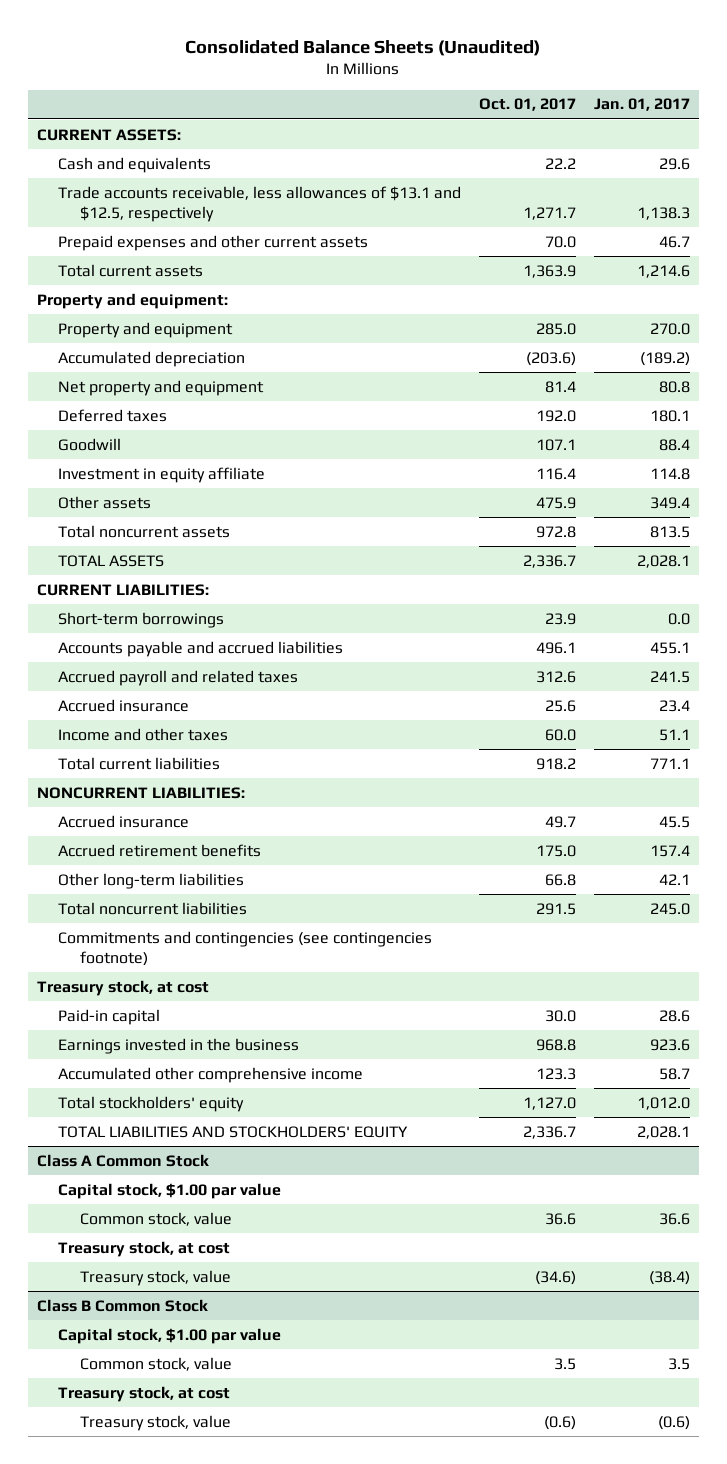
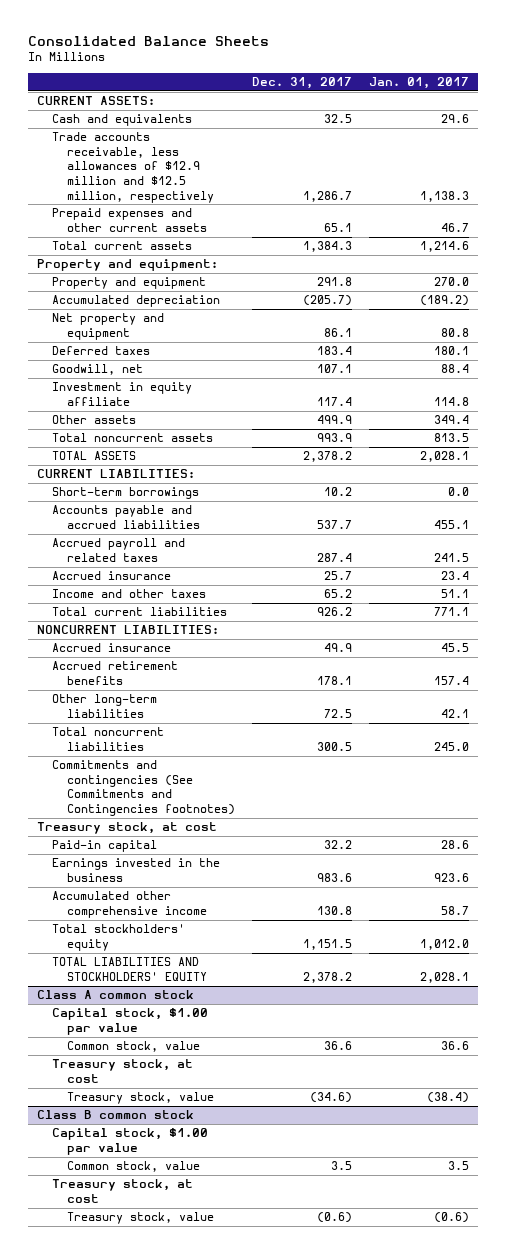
- Consolidated Balance Sheets (Unaudited)
+ Consolidated Balance Sheets
- | Oct. 01, 2017 | Jan. 01, 2017
+ | Dec. 31, 2017 | Jan. 01, 2017
- Trade accounts receivable, less allowances of $13.1 and $12.5, respectively | 1,271.7 | 1,138.3
+ Trade accounts receivable, less allowances of $12.9 million and $12.5 million, respectively | 1,286.7 | 1,138.3
- Goodwill | 107.1 | 88.4
+ Goodwill, net | 107.1 | 88.4
- Commitments and contingencies (see contingencies footnote)
+ Commitments and contingencies (See Commitments and Contingencies footnotes)
- Class A Common Stock
+ Class A common stock
- Class B Common Stock
+ Class B common stock

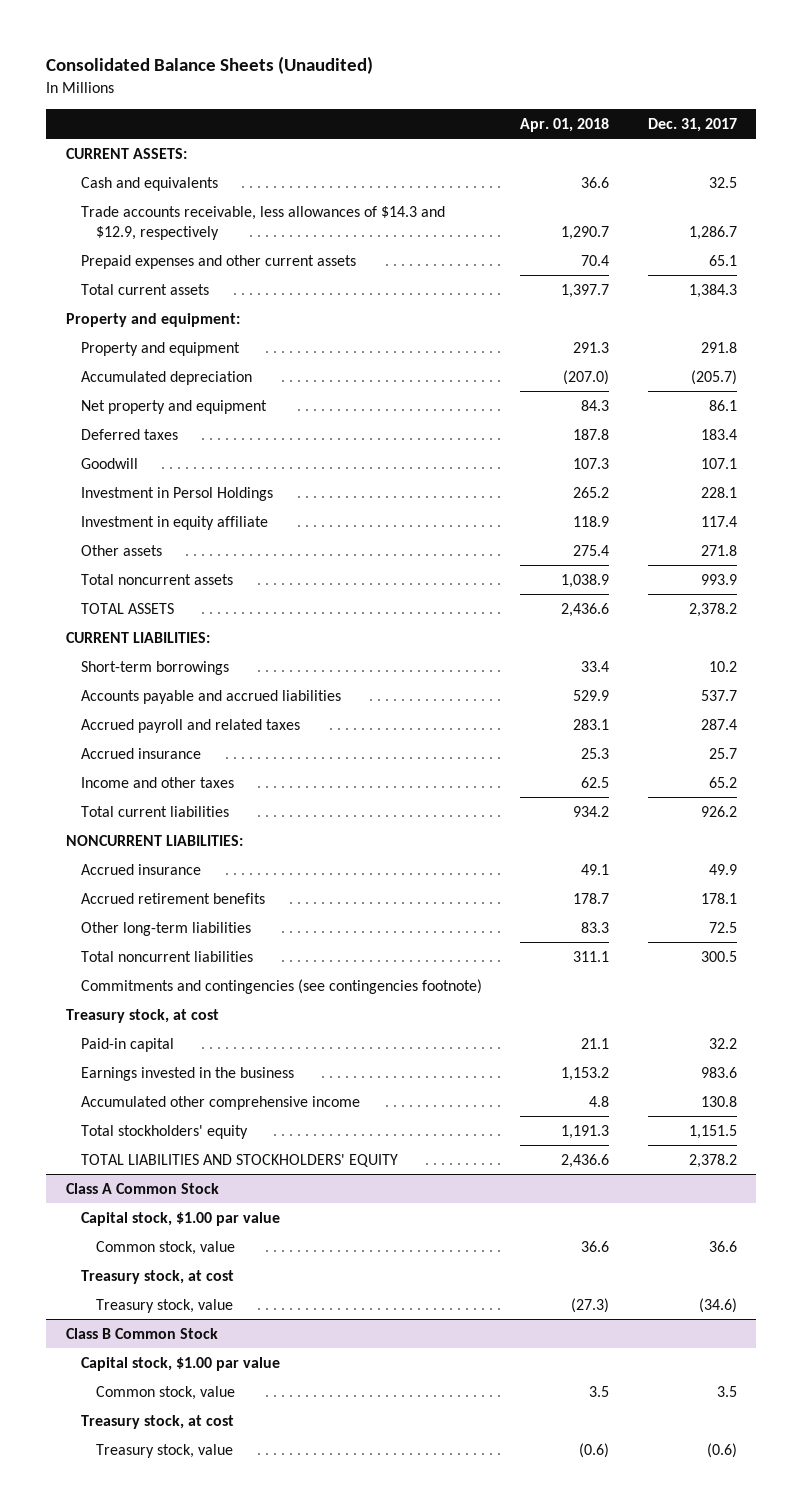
- Consolidated Balance Sheets
+ Consolidated Balance Sheets (Unaudited)
- | Dec. 31, 2017 | Jan. 01, 2017
+ | Apr. 01, 2018 | Dec. 31, 2017
- Trade accounts receivable, less allowances of $12.9 million and $12.5 million, respectively | 1,286.7 | 1,138.3
+ Trade accounts receivable, less allowances of $14.3 and $12.9, respectively | 1,290.7 | 1,286.7
- Goodwill, net | 107.1 | 88.4
+ Goodwill | 107.3 | 107.1
+ Investment in Persol Holdings | 265.2 | 228.1
- Other assets | 499.9 | 349.4
+ Other assets | 275.4 | 271.8
- Commitments and contingencies (See Commitments and Contingencies footnotes)
+ Commitments and contingencies (see contingencies footnote)
- Class A common stock
+ Class A Common Stock
- Class B common stock
+ Class B Common Stock

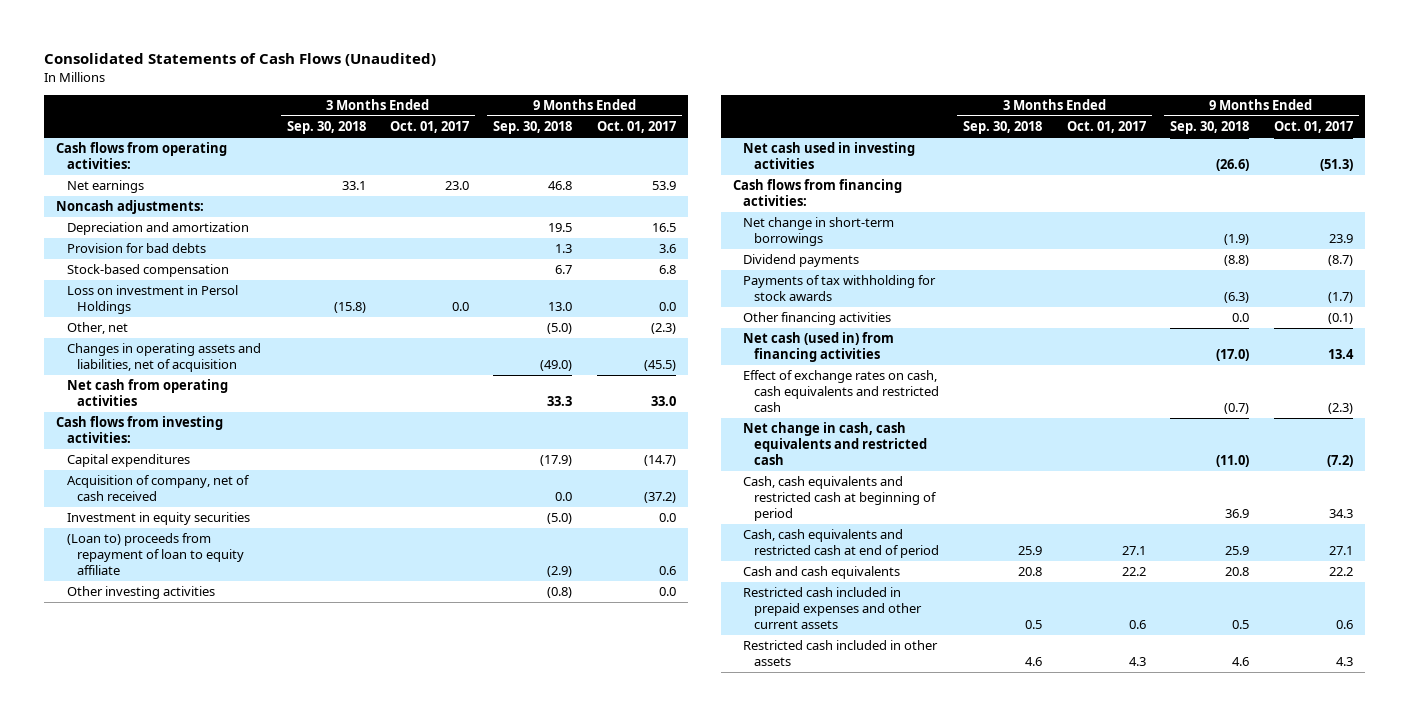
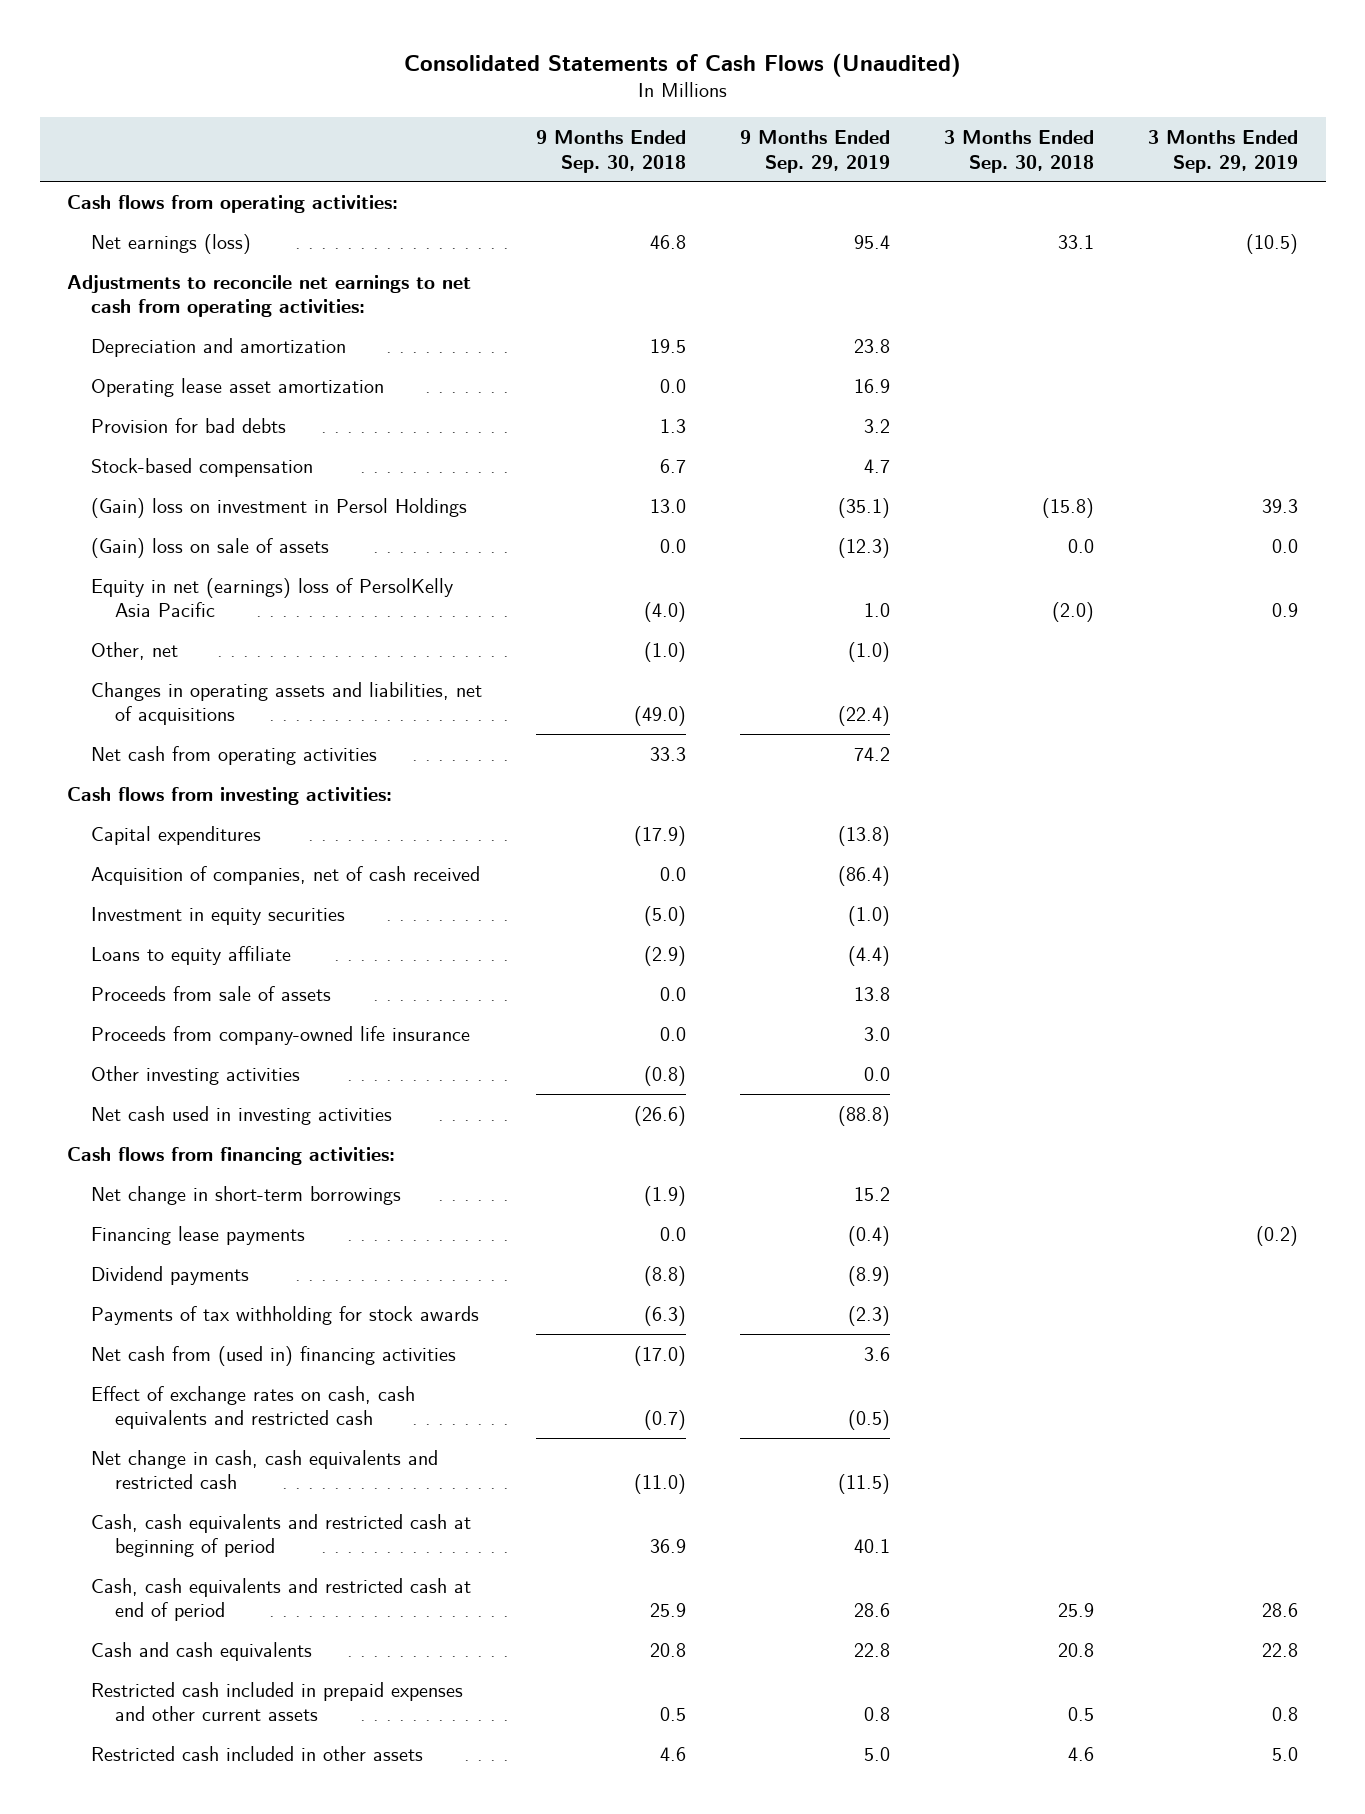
- | 3 Months Ended Sep. 30, 2018 | 3 Months Ended Oct. 01, 2017 | 9 Months Ended Sep. 30, 2018 | 9 Months Ended Oct. 01, 2017
+ | 9 Months Ended Sep. 30, 2018 | 9 Months Ended Sep. 29, 2019 | 3 Months Ended Sep. 30, 2018 | 3 Months Ended Sep. 29, 2019
- Net earnings | 33.1 | 23.0 | 46.8 | 53.9
- Noncash adjustments:
+ Net earnings (loss) | 46.8 | 95.4 | 33.1 | (10.5)
+ Adjustments to reconcile net earnings to net cash from operating activities:
+ Operating lease asset amortization | 0.0 | 16.9 | |
- Loss on investment in Persol Holdings | (15.8) | 0.0 | 13.0 | 0.0
- Other, net | | | (5.0) | (2.3)
- Changes in operating assets and liabilities, net of acquisition | | | (49.0) | (45.5)
+ (Gain) loss on investment in Persol Holdings | 13.0 | (35.1) | (15.8) | 39.3
+ (Gain) loss on sale of assets | 0.0 | (12.3) | 0.0 | 0.0
+ Equity in net (earnings) loss of PersolKelly Asia Pacific | (4.0) | 1.0 | (2.0) | 0.9
+ Other, net | (1.0) | (1.0) | |
+ Changes in operating assets and liabilities, net of acquisitions | (49.0) | (22.4) | |
- Acquisition of company, net of cash received | | | 0.0 | (37.2)
+ Acquisition of companies, net of cash received | 0.0 | (86.4) | |
- (Loan to) proceeds from repayment of loan to equity affiliate | | | (2.9) | 0.6
+ Loans to equity affiliate | (2.9) | (4.4) | |
+ Proceeds from sale of assets | 0.0 | 13.8 | |
+ Proceeds from company-owned life insurance | 0.0 | 3.0 | |
+ Financing lease payments | 0.0 | (0.4) | | (0.2)
- Other financing activities | | | 0.0 | (0.1)
- Net cash (used in) from financing activities | | | (17.0) | 13.4
+ Net cash from (used in) financing activities | (17.0) | 3.6 | |

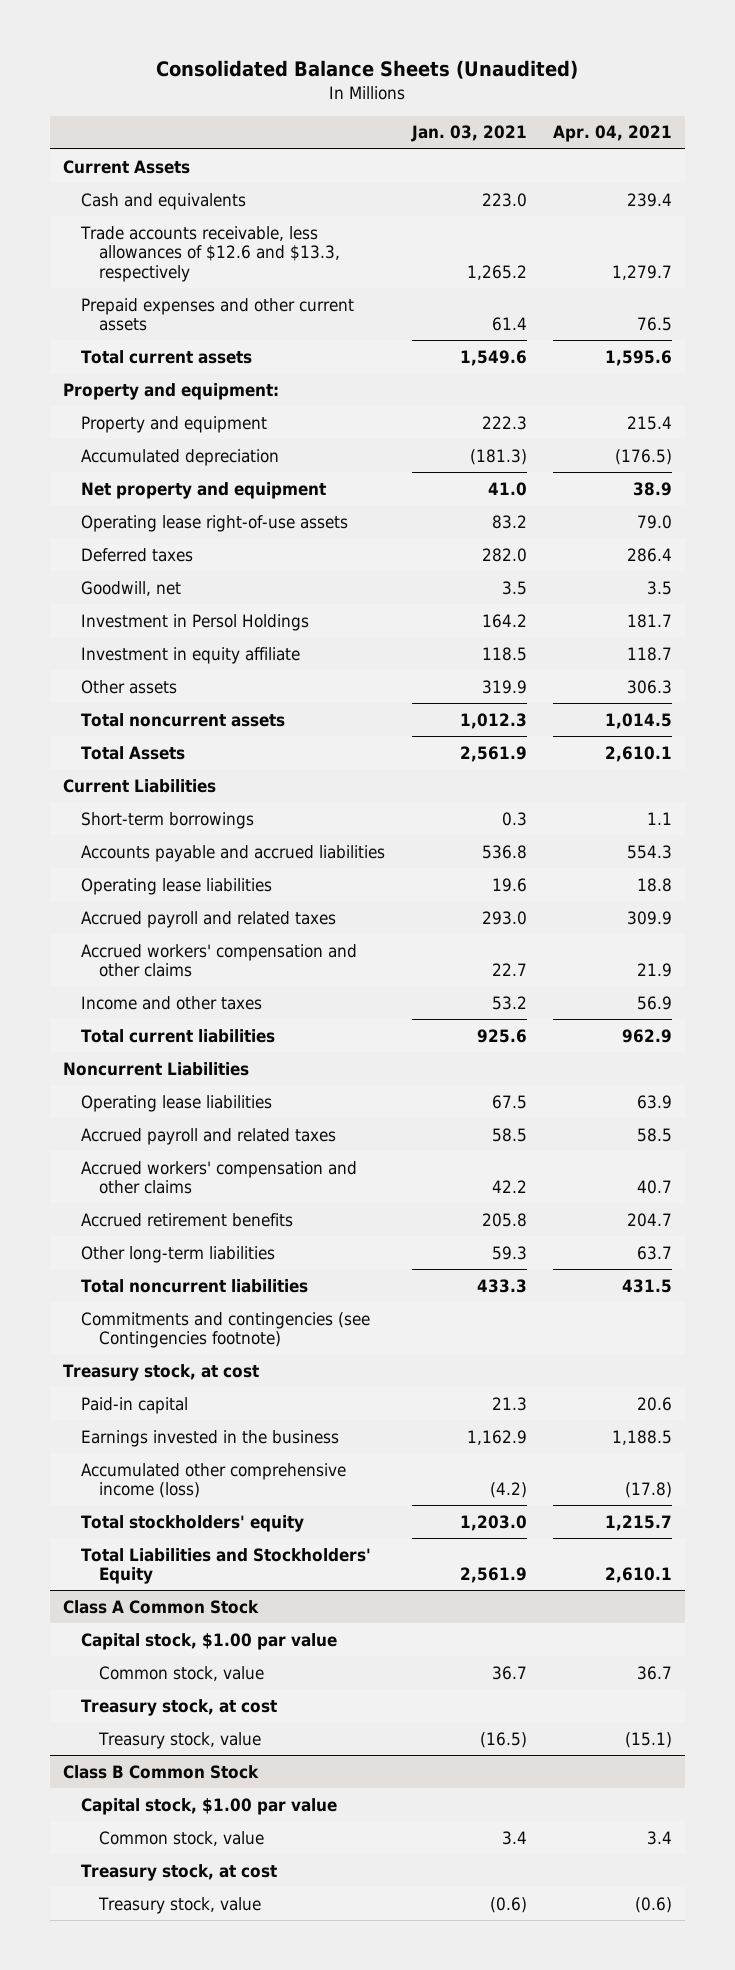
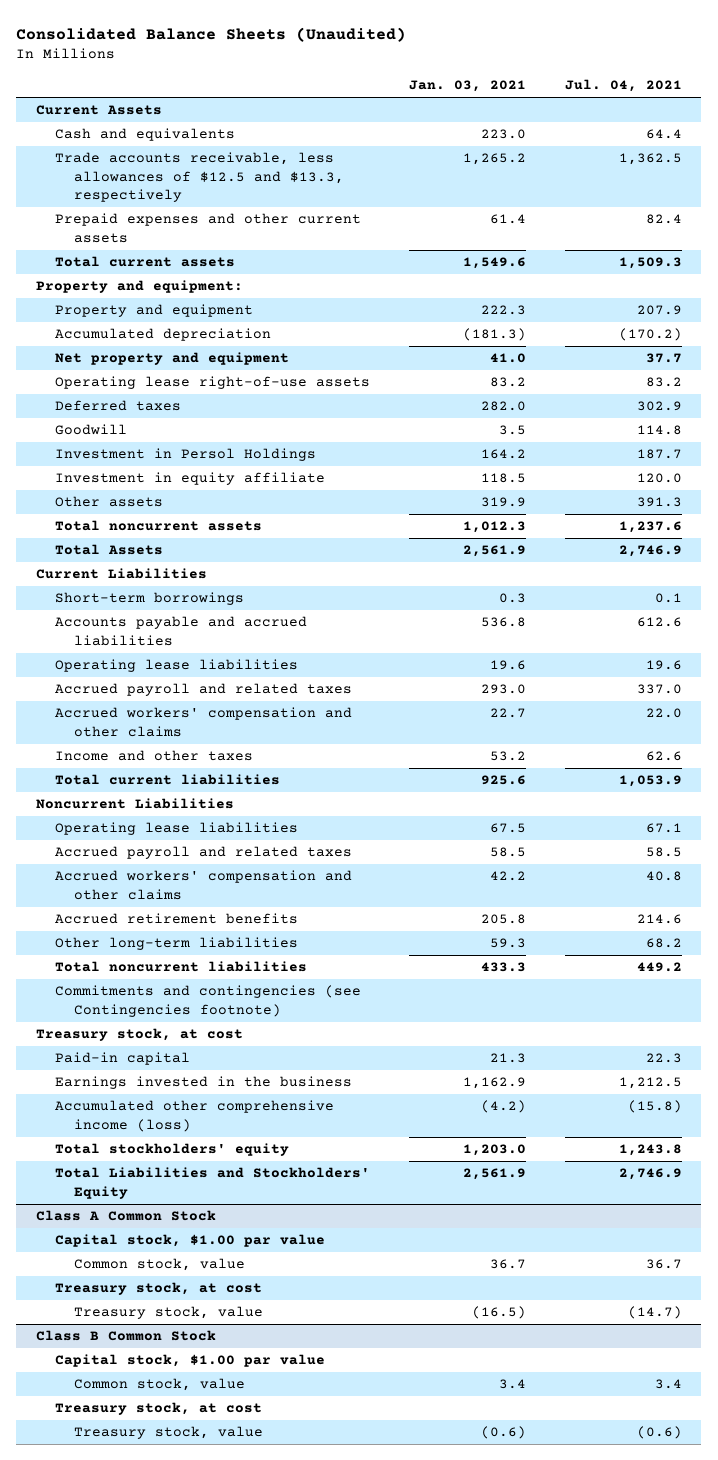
- | Jan. 03, 2021 | Apr. 04, 2021
+ | Jan. 03, 2021 | Jul. 04, 2021
- Trade accounts receivable, less allowances of $12.6 and $13.3, respectively | 1,265.2 | 1,279.7
+ Trade accounts receivable, less allowances of $12.5 and $13.3, respectively | 1,265.2 | 1,362.5
- Goodwill, net | 3.5 | 3.5
+ Goodwill | 3.5 | 114.8

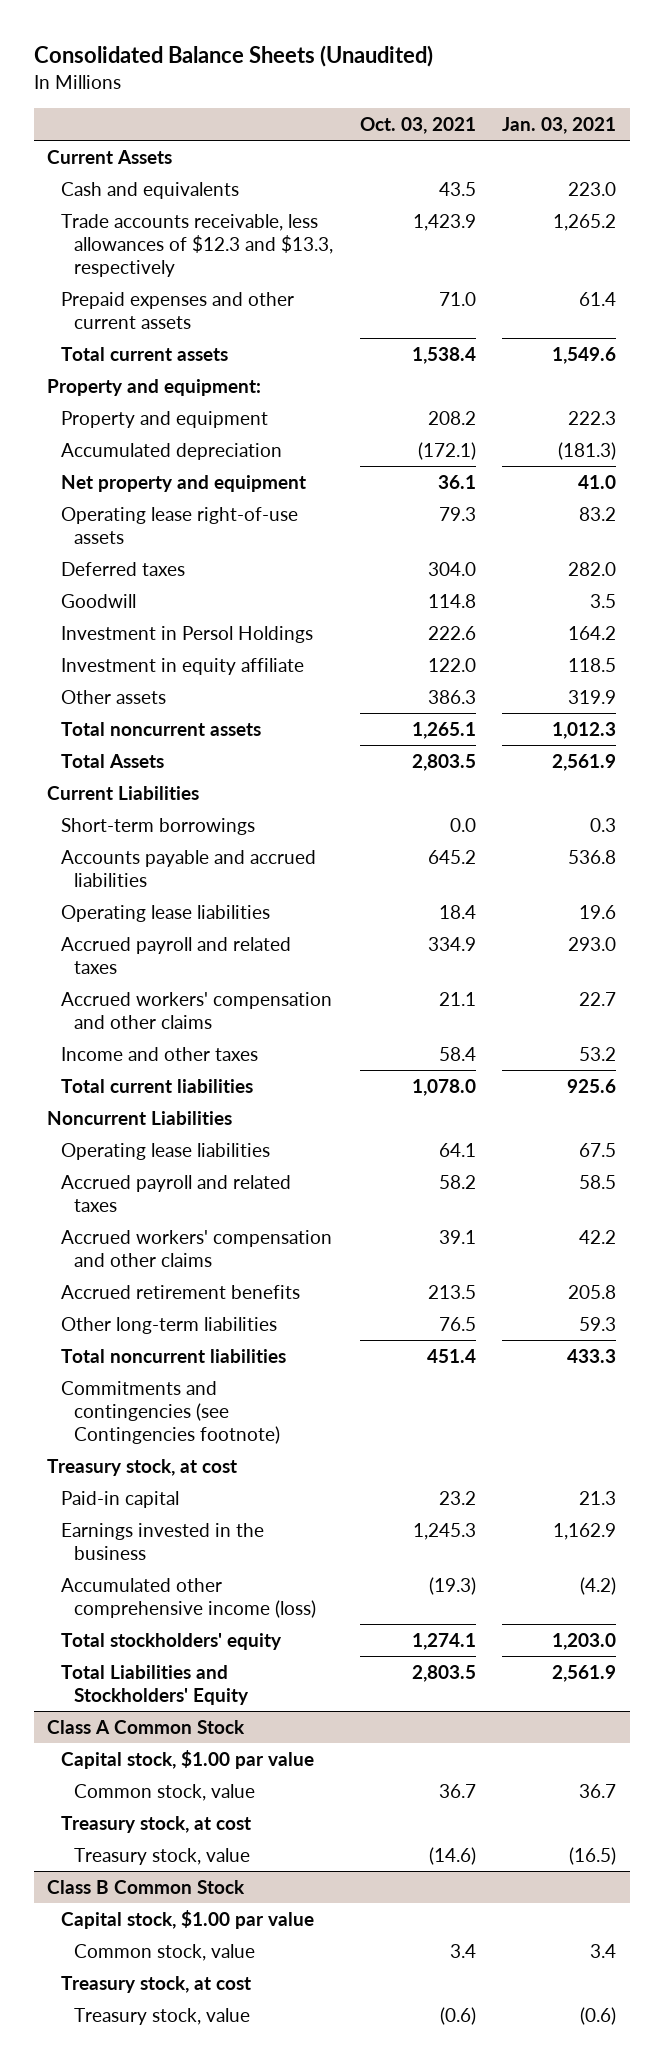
- | Jan. 03, 2021 | Jul. 04, 2021
+ | Oct. 03, 2021 | Jan. 03, 2021
- Trade accounts receivable, less allowances of $12.5 and $13.3, respectively | 1,265.2 | 1,362.5
+ Trade accounts receivable, less allowances of $12.3 and $13.3, respectively | 1,423.9 | 1,265.2

